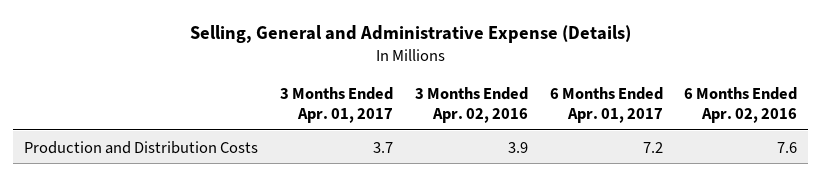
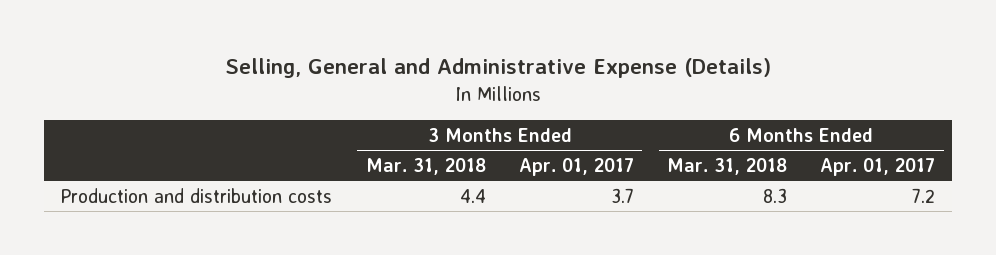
- | 3 Months Ended Apr. 01, 2017 | 3 Months Ended Apr. 02, 2016 | 6 Months Ended Apr. 01, 2017 | 6 Months Ended Apr. 02, 2016
+ | 3 Months Ended Mar. 31, 2018 | 3 Months Ended Apr. 01, 2017 | 6 Months Ended Mar. 31, 2018 | 6 Months Ended Apr. 01, 2017
- Production and Distribution Costs | 3.7 | 3.9 | 7.2 | 7.6
+ Production and distribution costs | 4.4 | 3.7 | 8.3 | 7.2

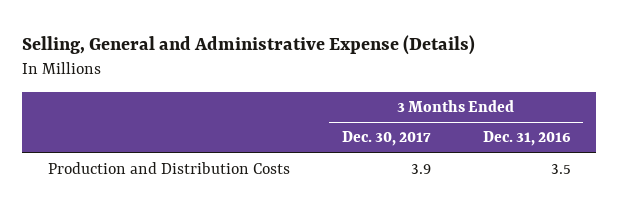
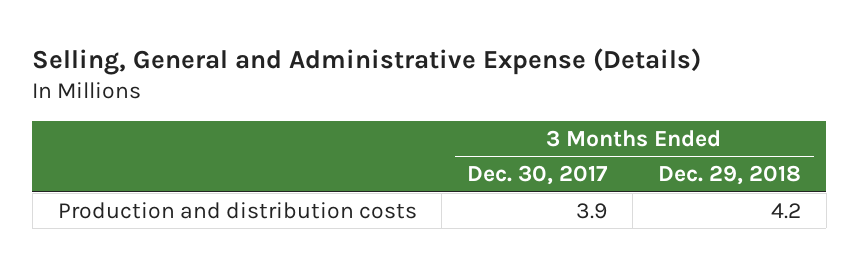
- | 3 Months Ended Dec. 30, 2017 | 3 Months Ended Dec. 31, 2016
+ | 3 Months Ended Dec. 30, 2017 | 3 Months Ended Dec. 29, 2018
- Production and Distribution Costs | 3.9 | 3.5
+ Production and distribution costs | 3.9 | 4.2

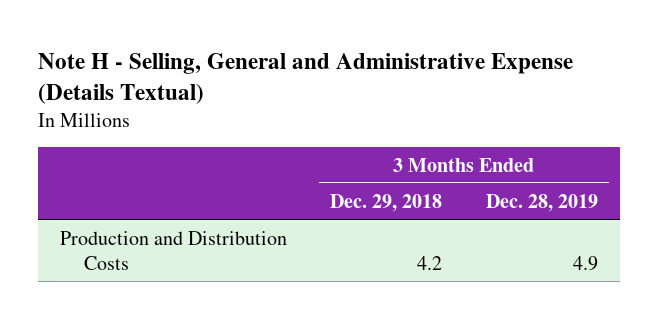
- Selling, General and Administrative Expense (Details)
+ Note H - Selling, General and Administrative Expense (Details Textual)
- | 3 Months Ended Dec. 30, 2017 | 3 Months Ended Dec. 29, 2018
+ | 3 Months Ended Dec. 29, 2018 | 3 Months Ended Dec. 28, 2019
- Production and distribution costs | 3.9 | 4.2
+ Production and Distribution Costs | 4.2 | 4.9

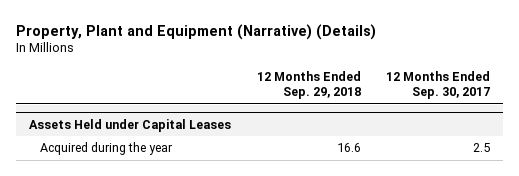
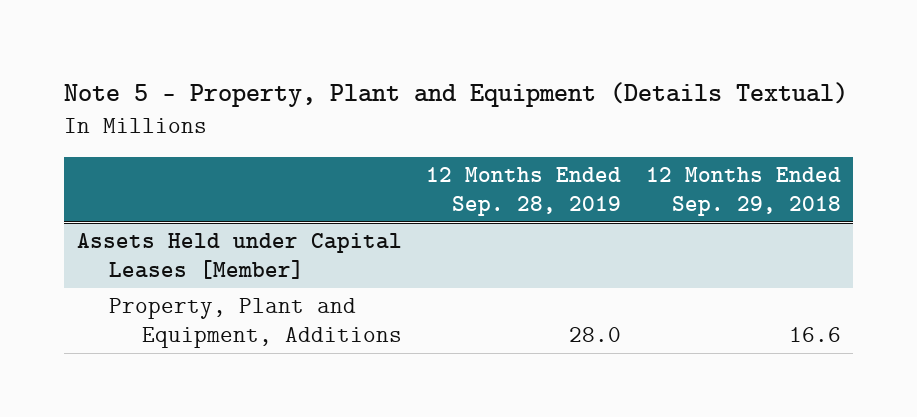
- Property, Plant and Equipment (Narrative) (Details)
+ Note 5 - Property, Plant and Equipment (Details Textual)
- | 12 Months Ended Sep. 29, 2018 | 12 Months Ended Sep. 30, 2017
+ | 12 Months Ended Sep. 28, 2019 | 12 Months Ended Sep. 29, 2018
- Assets Held under Capital Leases
- Acquired during the year | 16.6 | 2.5
+ Assets Held under Capital Leases [Member]
+ Property, Plant and Equipment, Additions | 28.0 | 16.6

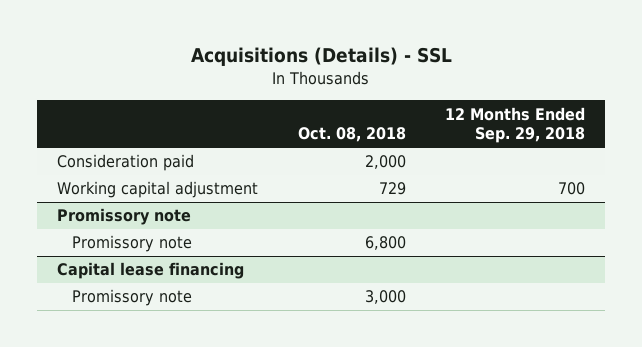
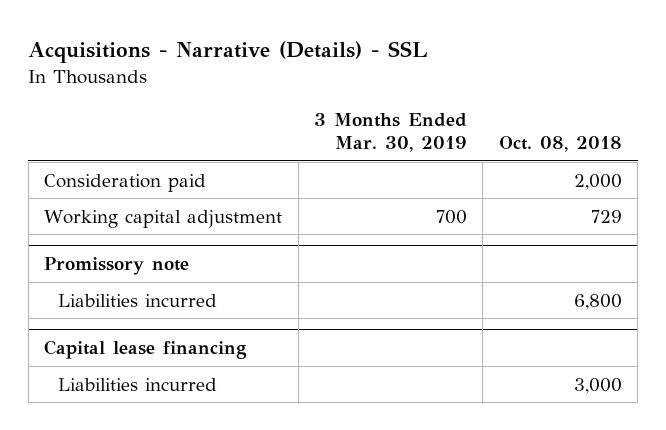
- Acquisitions (Details) - SSL
+ Acquisitions - Narrative (Details) - SSL
- | Oct. 08, 2018 | 12 Months Ended Sep. 29, 2018
+ | 3 Months Ended Mar. 30, 2019 | Oct. 08, 2018
@ Promissory note
- Promissory note | 6,800 |
+ Liabilities incurred | | 6,800
@ Capital lease financing
- Promissory note | 3,000 |
+ Liabilities incurred | | 3,000

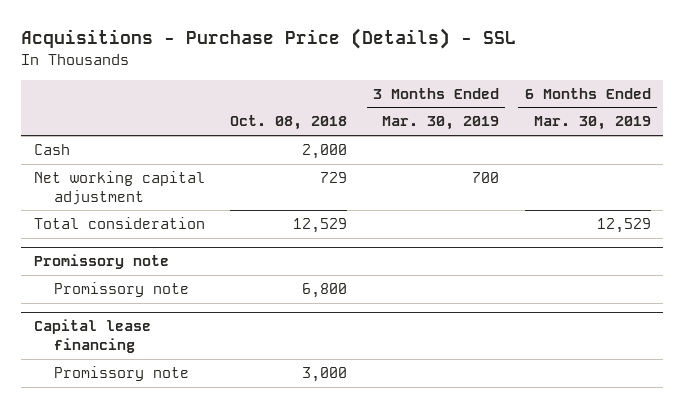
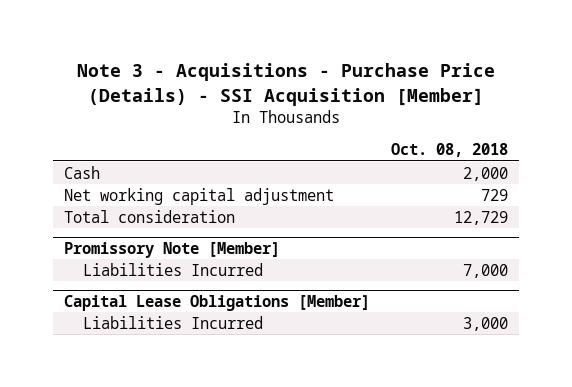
- Acquisitions - Purchase Price (Details) - SSL
+ Note 3 - Acquisitions - Purchase Price (Details) - SSI Acquisition [Member]
- | Oct. 08, 2018 | 3 Months Ended Mar. 30, 2019 | 6 Months Ended Mar. 30, 2019
+ | Oct. 08, 2018
- Total consideration | 12,529 | | 12,529
- Promissory note
- Promissory note | 6,800 | |
- Capital lease financing
- Promissory note | 3,000 | |
+ Total consideration | 12,729
+ Promissory Note [Member]
+ Liabilities Incurred | 7,000
+ Capital Lease Obligations [Member]
+ Liabilities Incurred | 3,000

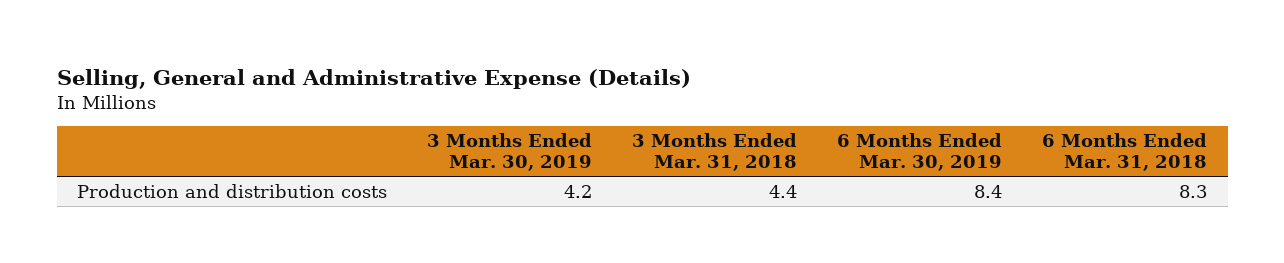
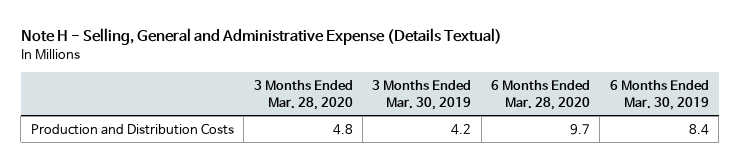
- Selling, General and Administrative Expense (Details)
+ Note H - Selling, General and Administrative Expense (Details Textual)
- | 3 Months Ended Mar. 30, 2019 | 3 Months Ended Mar. 31, 2018 | 6 Months Ended Mar. 30, 2019 | 6 Months Ended Mar. 31, 2018
+ | 3 Months Ended Mar. 28, 2020 | 3 Months Ended Mar. 30, 2019 | 6 Months Ended Mar. 28, 2020 | 6 Months Ended Mar. 30, 2019
- Production and distribution costs | 4.2 | 4.4 | 8.4 | 8.3
+ Production and Distribution Costs | 4.8 | 4.2 | 9.7 | 8.4

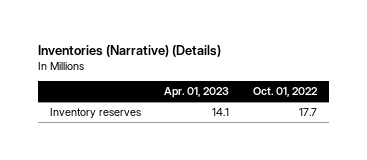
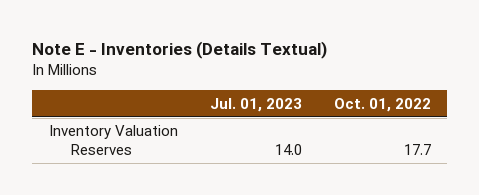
- Inventories (Narrative) (Details)
+ Note E - Inventories (Details Textual)
- | Apr. 01, 2023 | Oct. 01, 2022
+ | Jul. 01, 2023 | Oct. 01, 2022
- Inventory reserves | 14.1 | 17.7
+ Inventory Valuation Reserves | 14.0 | 17.7

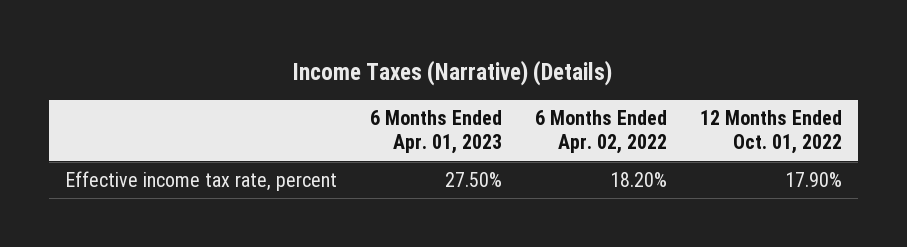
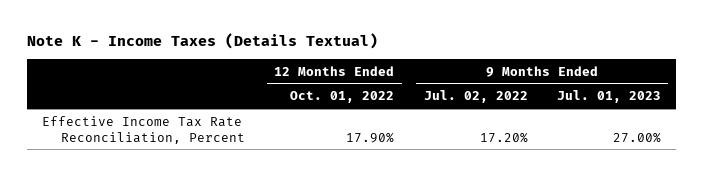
- Income Taxes (Narrative) (Details)
+ Note K - Income Taxes (Details Textual)
- | 6 Months Ended Apr. 01, 2023 | 6 Months Ended Apr. 02, 2022 | 12 Months Ended Oct. 01, 2022
+ | 12 Months Ended Oct. 01, 2022 | 9 Months Ended Jul. 02, 2022 | 9 Months Ended Jul. 01, 2023
- Effective income tax rate, percent | 27.50% | 18.20% | 17.90%
+ Effective Income Tax Rate Reconciliation, Percent | 17.90% | 17.20% | 27.00%

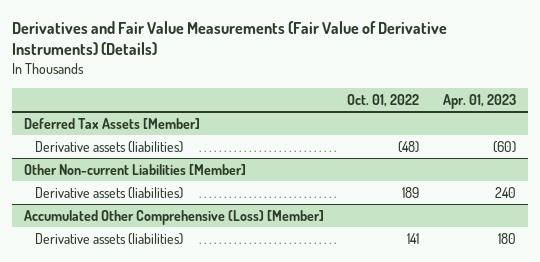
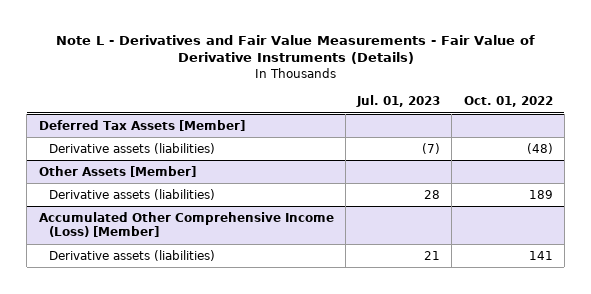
- Derivatives and Fair Value Measurements (Fair Value of Derivative Instruments) (Details)
+ Note L - Derivatives and Fair Value Measurements - Fair Value of Derivative Instruments (Details)
- | Oct. 01, 2022 | Apr. 01, 2023
+ | Jul. 01, 2023 | Oct. 01, 2022
- Other Non-current Liabilities [Member]
+ Other Assets [Member]
- Accumulated Other Comprehensive (Loss) [Member]
+ Accumulated Other Comprehensive Income (Loss) [Member]

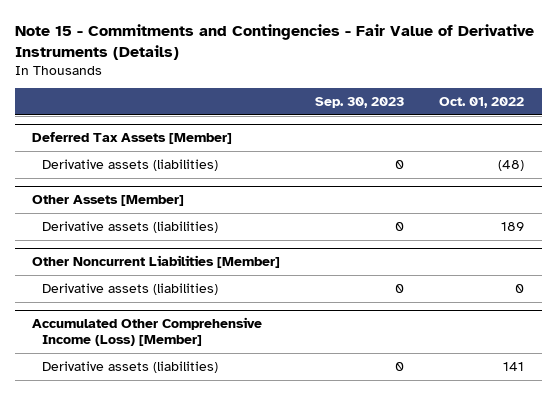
- Note L - Derivatives and Fair Value Measurements - Fair Value of Derivative Instruments (Details)
+ Note 15 - Commitments and Contingencies - Fair Value of Derivative Instruments (Details)
- | Jul. 01, 2023 | Oct. 01, 2022
+ | Sep. 30, 2023 | Oct. 01, 2022
+ Other Noncurrent Liabilities [Member]
+ Derivative assets (liabilities) | 0 | 0

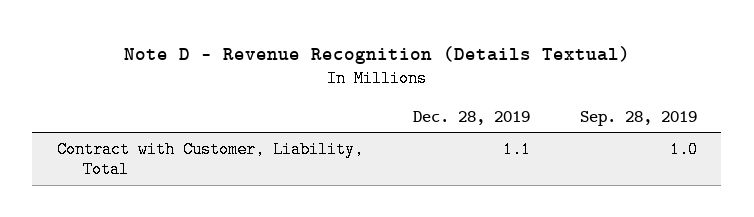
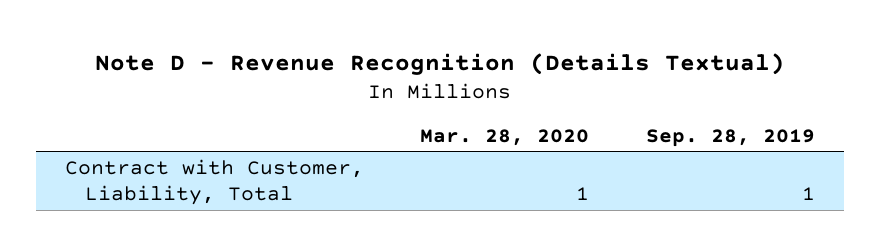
- | Dec. 28, 2019 | Sep. 28, 2019
+ | Mar. 28, 2020 | Sep. 28, 2019
- Contract with Customer, Liability, Total | 1.1 | 1.0
+ Contract with Customer, Liability, Total | 1 | 1

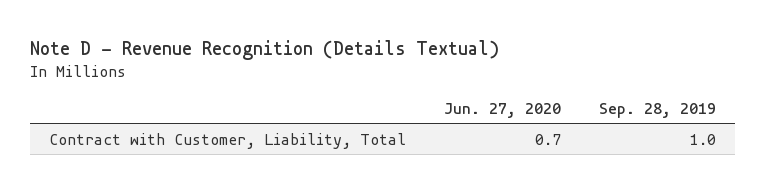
- | Mar. 28, 2020 | Sep. 28, 2019
+ | Jun. 27, 2020 | Sep. 28, 2019
- Contract with Customer, Liability, Total | 1 | 1
+ Contract with Customer, Liability, Total | 0.7 | 1.0

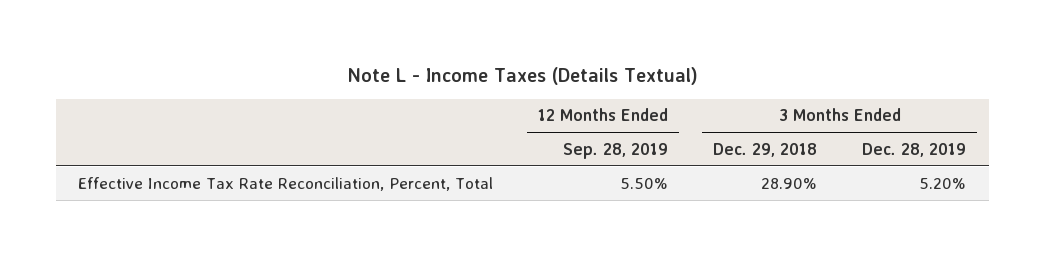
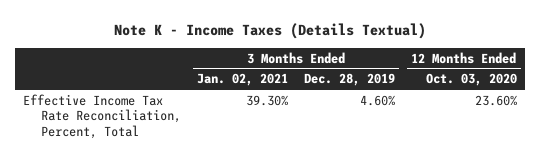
- Note L - Income Taxes (Details Textual)
+ Note K - Income Taxes (Details Textual)
- | 12 Months Ended Sep. 28, 2019 | 3 Months Ended Dec. 29, 2018 | 3 Months Ended Dec. 28, 2019
+ | 3 Months Ended Jan. 02, 2021 | 3 Months Ended Dec. 28, 2019 | 12 Months Ended Oct. 03, 2020
- Effective Income Tax Rate Reconciliation, Percent, Total | 5.50% | 28.90% | 5.20%
+ Effective Income Tax Rate Reconciliation, Percent, Total | 39.30% | 4.60% | 23.60%

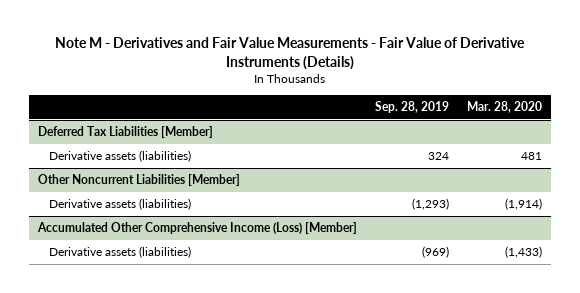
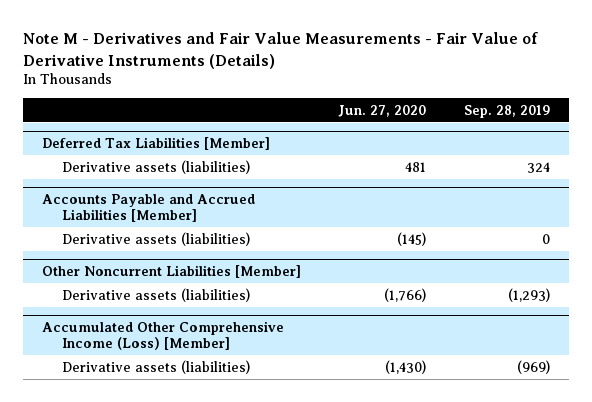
- | Sep. 28, 2019 | Mar. 28, 2020
+ | Jun. 27, 2020 | Sep. 28, 2019
+ Accounts Payable and Accrued Liabilities [Member]
+ Derivative assets (liabilities) | (145) | 0

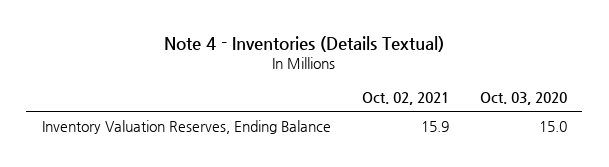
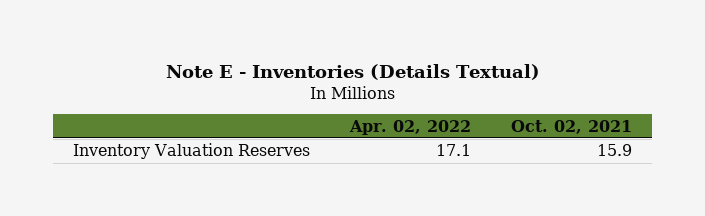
- Note 4 - Inventories (Details Textual)
+ Note E - Inventories (Details Textual)
- | Oct. 02, 2021 | Oct. 03, 2020
+ | Apr. 02, 2022 | Oct. 02, 2021
- Inventory Valuation Reserves, Ending Balance | 15.9 | 15.0
+ Inventory Valuation Reserves | 17.1 | 15.9

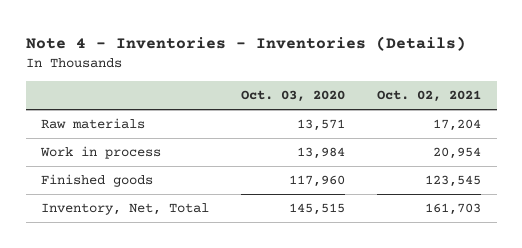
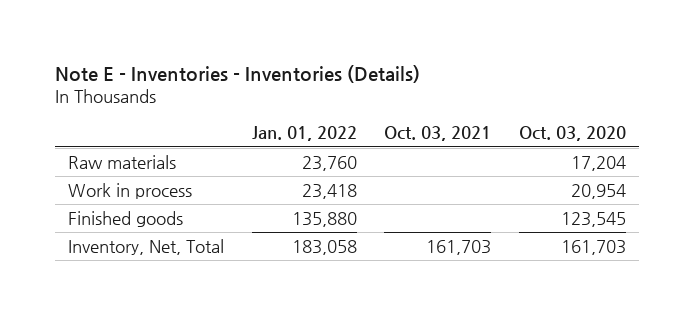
- Note 4 - Inventories - Inventories (Details)
+ Note E - Inventories - Inventories (Details)
- | Oct. 03, 2020 | Oct. 02, 2021
+ | Jan. 01, 2022 | Oct. 03, 2021 | Oct. 03, 2020
- Raw materials | 13,571 | 17,204
- Work in process | 13,984 | 20,954
- Finished goods | 117,960 | 123,545
- Inventory, Net, Total | 145,515 | 161,703
+ Raw materials | 23,760 | | 17,204
+ Work in process | 23,418 | | 20,954
+ Finished goods | 135,880 | | 123,545
+ Inventory, Net, Total | 183,058 | 161,703 | 161,703

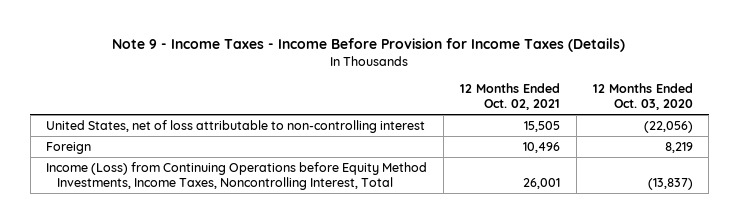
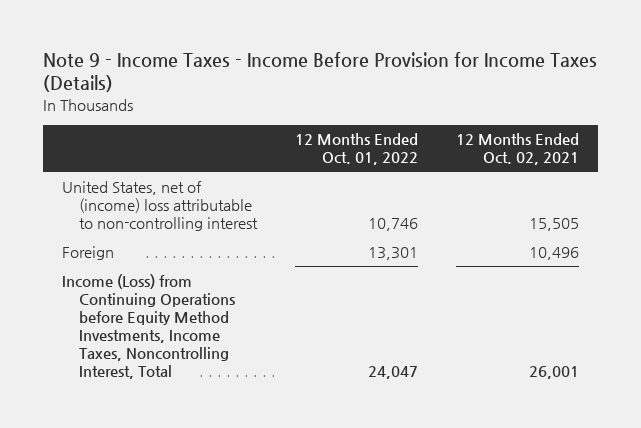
- | 12 Months Ended Oct. 02, 2021 | 12 Months Ended Oct. 03, 2020
+ | 12 Months Ended Oct. 01, 2022 | 12 Months Ended Oct. 02, 2021
- United States, net of loss attributable to non-controlling interest | 15,505 | (22,056)
+ United States, net of (income) loss attributable to non-controlling interest | 10,746 | 15,505

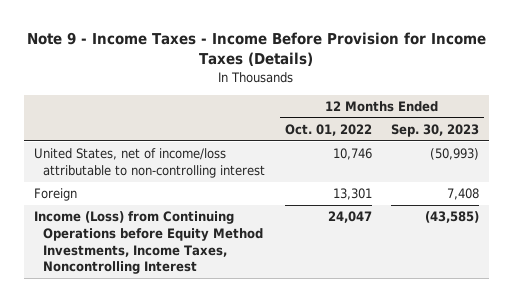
- | 12 Months Ended Oct. 01, 2022 | 12 Months Ended Oct. 02, 2021
+ | 12 Months Ended Oct. 01, 2022 | 12 Months Ended Sep. 30, 2023
- United States, net of (income) loss attributable to non-controlling interest | 10,746 | 15,505
+ United States, net of income/loss attributable to non-controlling interest | 10,746 | (50,993)
- Income (Loss) from Continuing Operations before Equity Method Investments, Income Taxes, Noncontrolling Interest, Total | 24,047 | 26,001
+ Income (Loss) from Continuing Operations before Equity Method Investments, Income Taxes, Noncontrolling Interest | 24,047 | (43,585)

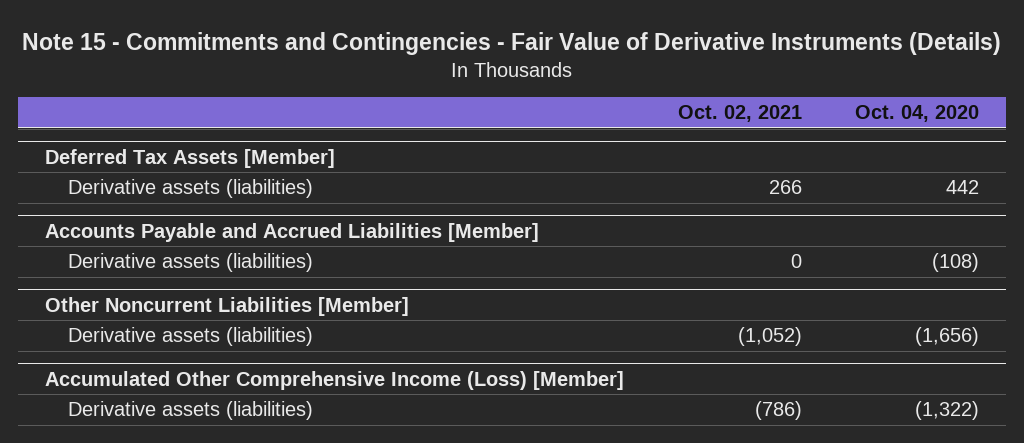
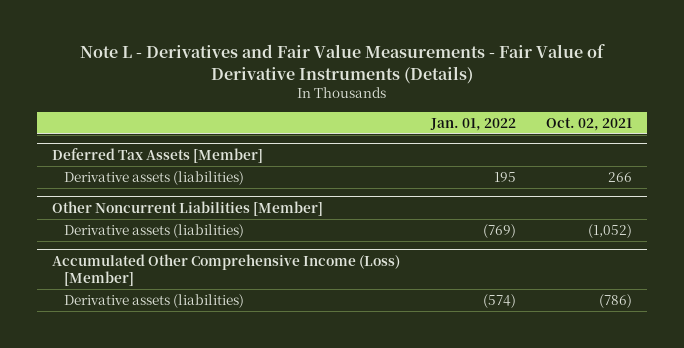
- Note 15 - Commitments and Contingencies - Fair Value of Derivative Instruments (Details)
+ Note L - Derivatives and Fair Value Measurements - Fair Value of Derivative Instruments (Details)
- | Oct. 02, 2021 | Oct. 04, 2020
+ | Jan. 01, 2022 | Oct. 02, 2021
- Accounts Payable and Accrued Liabilities [Member]
- Derivative assets (liabilities) | 0 | (108)

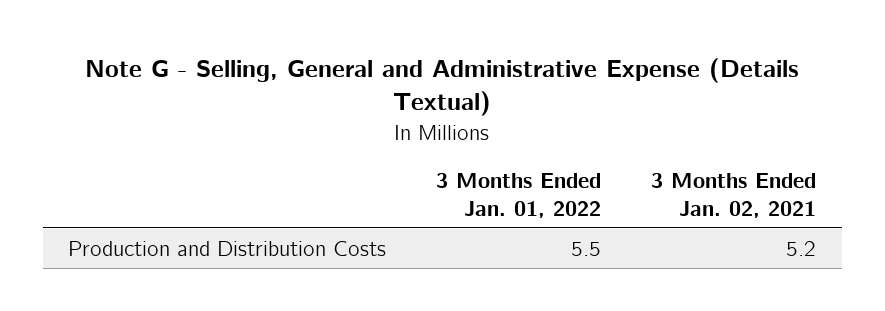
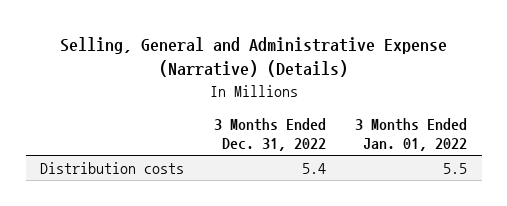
- Note G - Selling, General and Administrative Expense (Details Textual)
+ Selling, General and Administrative Expense (Narrative) (Details)
- | 3 Months Ended Jan. 01, 2022 | 3 Months Ended Jan. 02, 2021
+ | 3 Months Ended Dec. 31, 2022 | 3 Months Ended Jan. 01, 2022
- Production and Distribution Costs | 5.5 | 5.2
+ Distribution costs | 5.4 | 5.5

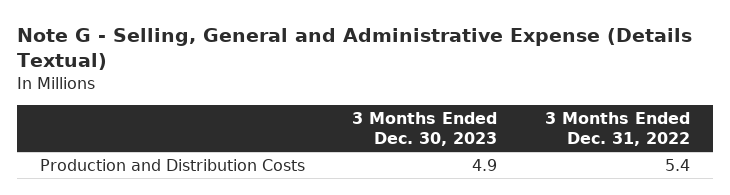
- Selling, General and Administrative Expense (Narrative) (Details)
+ Note G - Selling, General and Administrative Expense (Details Textual)
- | 3 Months Ended Dec. 31, 2022 | 3 Months Ended Jan. 01, 2022
+ | 3 Months Ended Dec. 30, 2023 | 3 Months Ended Dec. 31, 2022
- Distribution costs | 5.4 | 5.5
+ Production and Distribution Costs | 4.9 | 5.4

